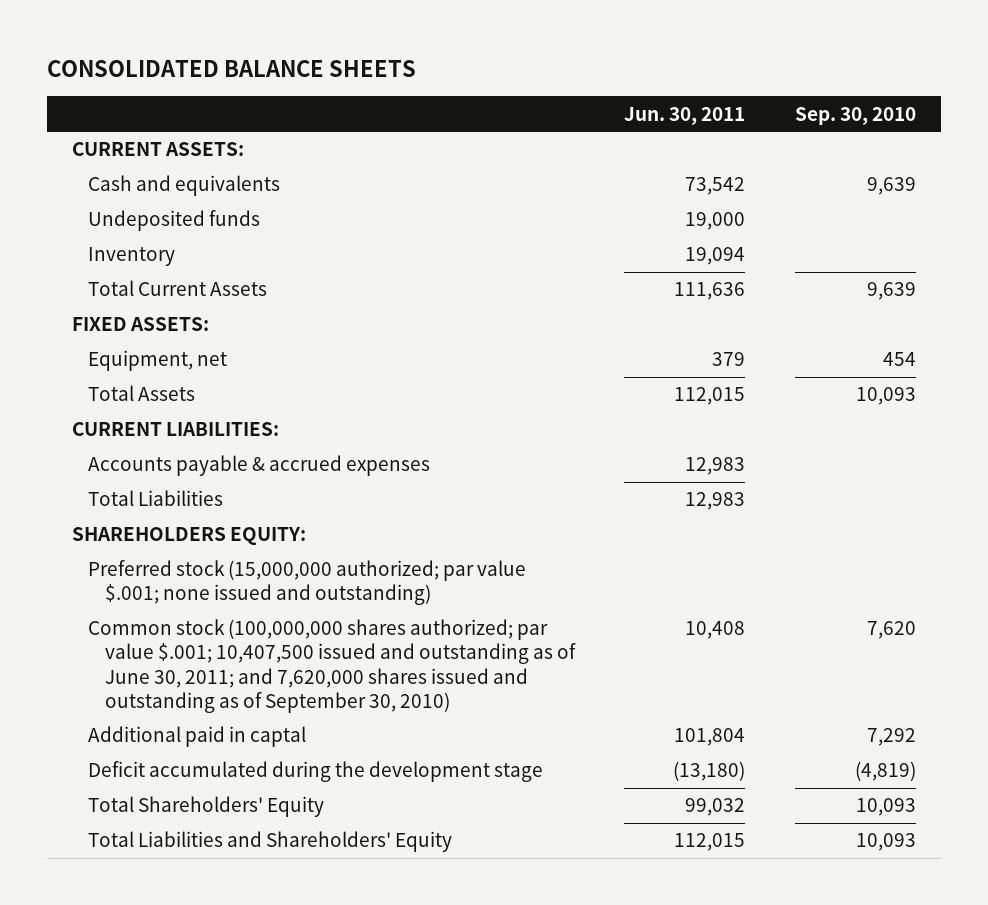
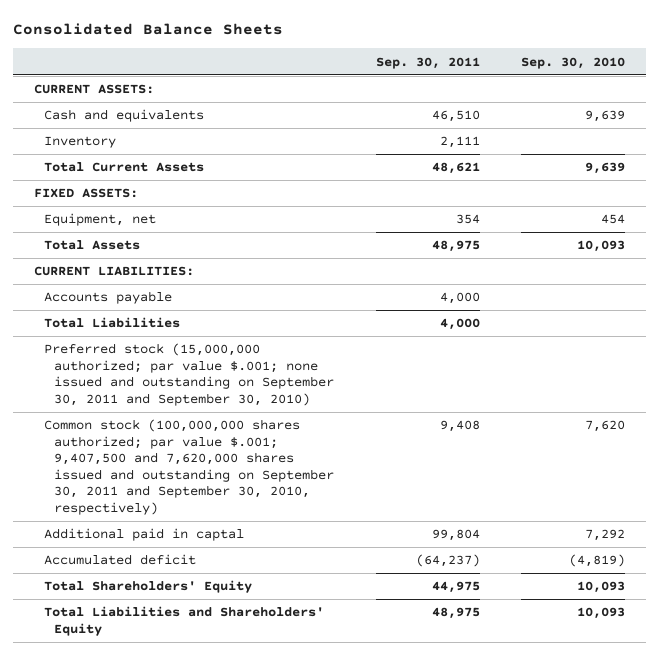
- CONSOLIDATED BALANCE SHEETS
+ Consolidated Balance Sheets
- | Jun. 30, 2011 | Sep. 30, 2010
+ | Sep. 30, 2011 | Sep. 30, 2010
- Undeposited funds | 19,000 |
- Accounts payable & accrued expenses | 12,983 |
+ Accounts payable | 4,000 |
- SHAREHOLDERS EQUITY:
- Preferred stock (15,000,000 authorized; par value $.001; none issued and outstanding)
- Common stock (100,000,000 shares authorized; par value $.001; 10,407,500 issued and outstanding as of June 30, 2011; and 7,620,000 shares issued and outstanding as of September 30, 2010) | 10,408 | 7,620
+ Preferred stock (15,000,000 authorized; par value $.001; none issued and outstanding on September 30, 2011 and September 30, 2010)
+ Common stock (100,000,000 shares authorized; par value $.001; 9,407,500 and 7,620,000 shares issued and outstanding on September 30, 2011 and September 30, 2010, respectively) | 9,408 | 7,620
- Deficit accumulated during the development stage | (13,180) | (4,819)
+ Accumulated deficit | (64,237) | (4,819)

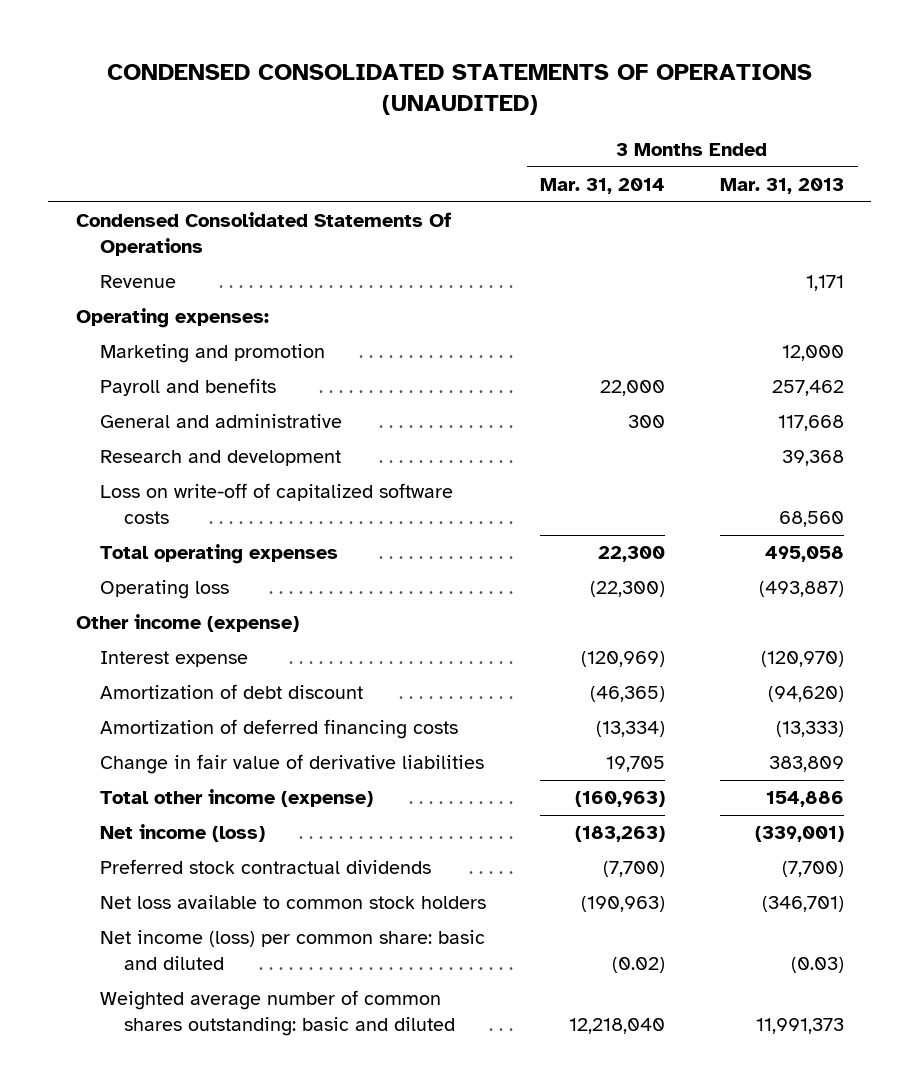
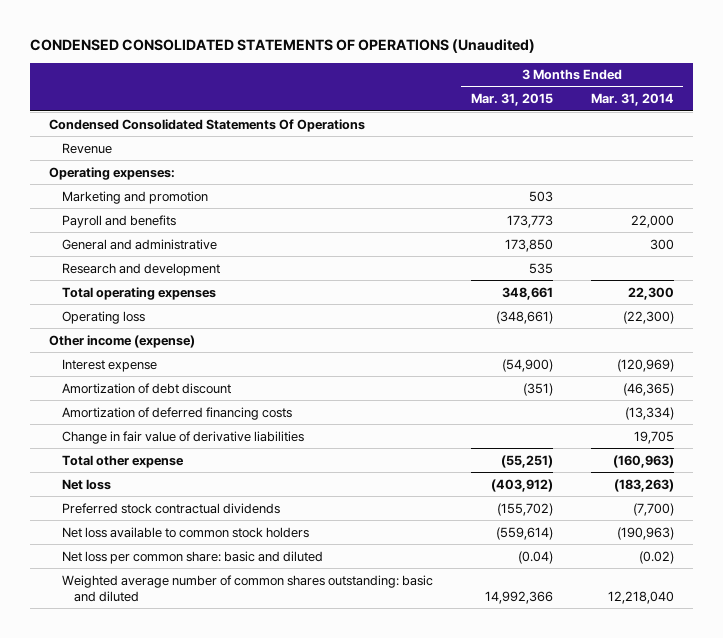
- CONDENSED CONSOLIDATED STATEMENTS OF OPERATIONS (UNAUDITED)
+ CONDENSED CONSOLIDATED STATEMENTS OF OPERATIONS (Unaudited)
- | 3 Months Ended Mar. 31, 2014 | 3 Months Ended Mar. 31, 2013
+ | 3 Months Ended Mar. 31, 2015 | 3 Months Ended Mar. 31, 2014
- Loss on write-off of capitalized software costs | | 68,560
- Total other income (expense) | (160,963) | 154,886
- Net income (loss) | (183,263) | (339,001)
+ Total other expense | (55,251) | (160,963)
+ Net loss | (403,912) | (183,263)
- Net income (loss) per common share: basic and diluted | (0.02) | (0.03)
+ Net loss per common share: basic and diluted | (0.04) | (0.02)

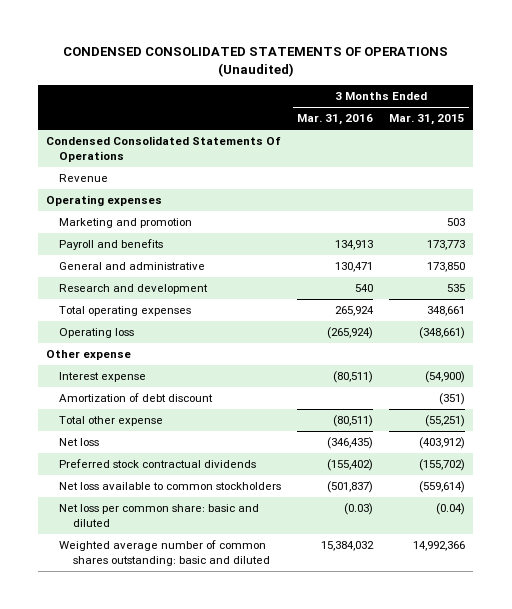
- | 3 Months Ended Mar. 31, 2015 | 3 Months Ended Mar. 31, 2014
+ | 3 Months Ended Mar. 31, 2016 | 3 Months Ended Mar. 31, 2015
- Operating expenses:
+ Operating expenses
- Other income (expense)
+ Other expense
- Amortization of deferred financing costs | | (13,334)
- Change in fair value of derivative liabilities | | 19,705
- Net loss available to common stock holders | (559,614) | (190,963)
+ Net loss available to common stockholders | (501,837) | (559,614)

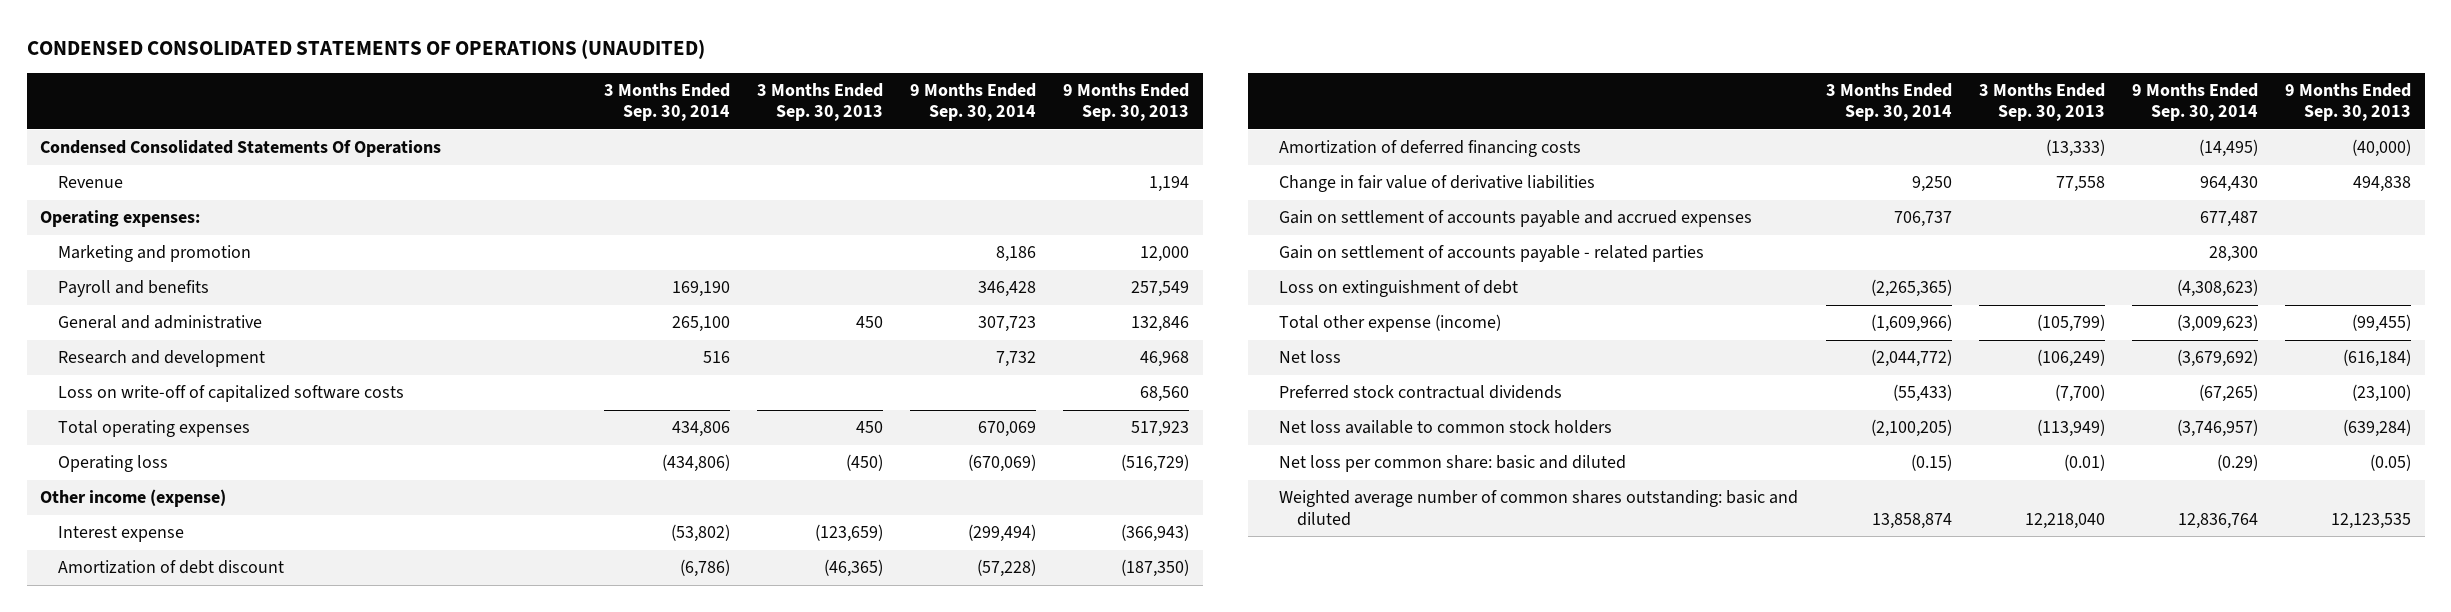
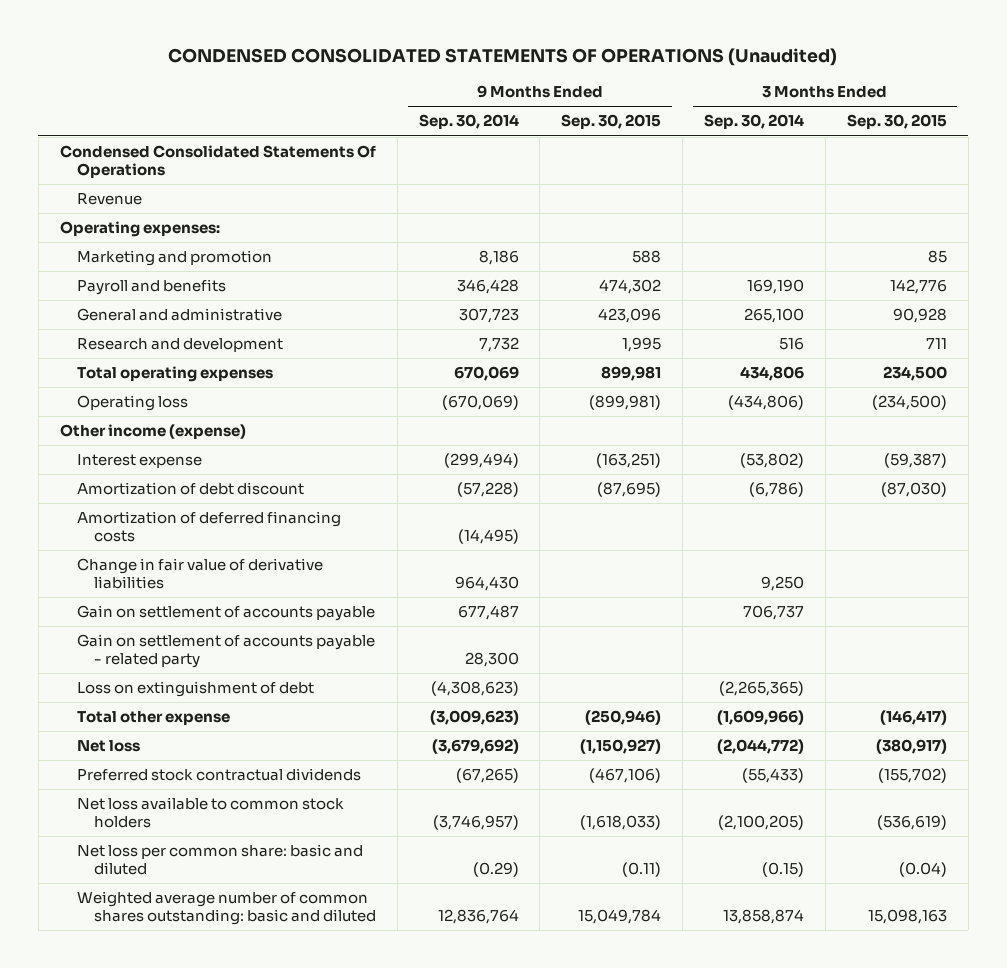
- CONDENSED CONSOLIDATED STATEMENTS OF OPERATIONS (UNAUDITED)
+ CONDENSED CONSOLIDATED STATEMENTS OF OPERATIONS (Unaudited)
- | 3 Months Ended Sep. 30, 2014 | 3 Months Ended Sep. 30, 2013 | 9 Months Ended Sep. 30, 2014 | 9 Months Ended Sep. 30, 2013
+ | 9 Months Ended Sep. 30, 2014 | 9 Months Ended Sep. 30, 2015 | 3 Months Ended Sep. 30, 2014 | 3 Months Ended Sep. 30, 2015
- Loss on write-off of capitalized software costs | | | | 68,560
- Gain on settlement of accounts payable and accrued expenses | 706,737 | | 677,487 |
- Gain on settlement of accounts payable - related parties | | | 28,300 |
+ Gain on settlement of accounts payable | 677,487 | | 706,737 |
+ Gain on settlement of accounts payable - related party | 28,300 | | |
- Total other expense (income) | (1,609,966) | (105,799) | (3,009,623) | (99,455)
+ Total other expense | (3,009,623) | (250,946) | (1,609,966) | (146,417)

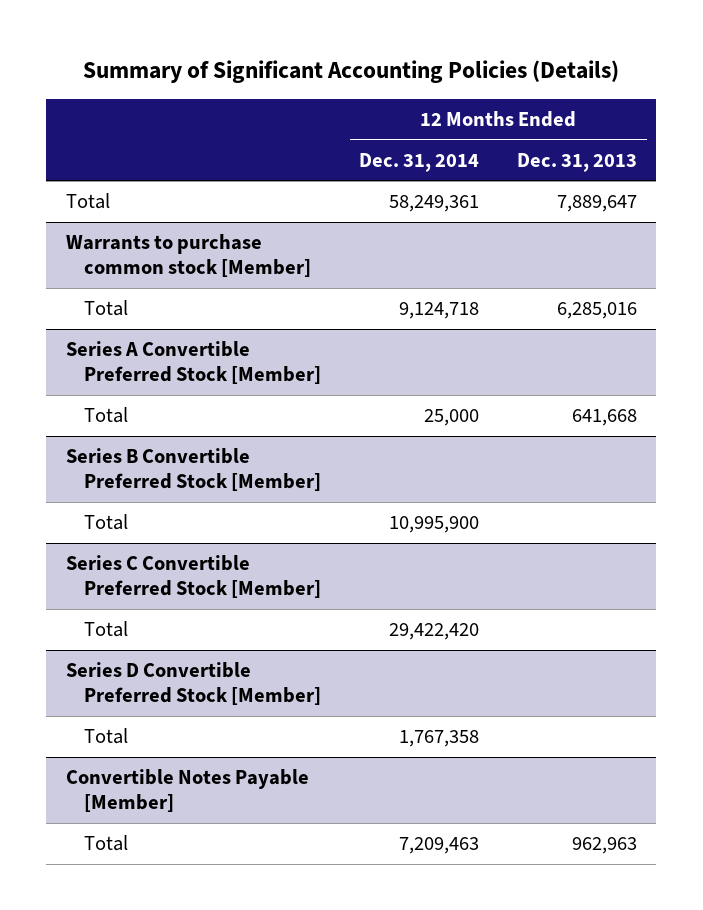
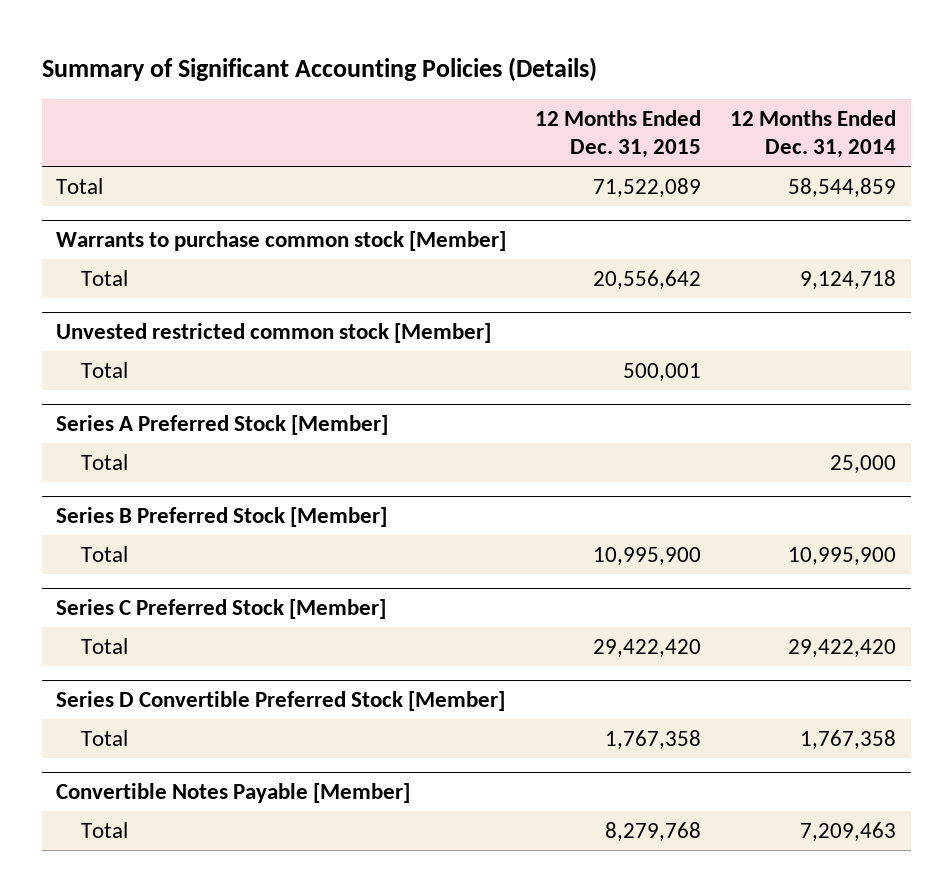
- | 12 Months Ended Dec. 31, 2014 | 12 Months Ended Dec. 31, 2013
+ | 12 Months Ended Dec. 31, 2015 | 12 Months Ended Dec. 31, 2014
- Total | 58,249,361 | 7,889,647
+ Total | 71,522,089 | 58,544,859
- Series A Convertible Preferred Stock [Member]
+ Unvested restricted common stock [Member]
+ Total | 500,001 |
+ Series A Preferred Stock [Member]
- Series B Convertible Preferred Stock [Member]
+ Series B Preferred Stock [Member]
- Series C Convertible Preferred Stock [Member]
+ Series C Preferred Stock [Member]

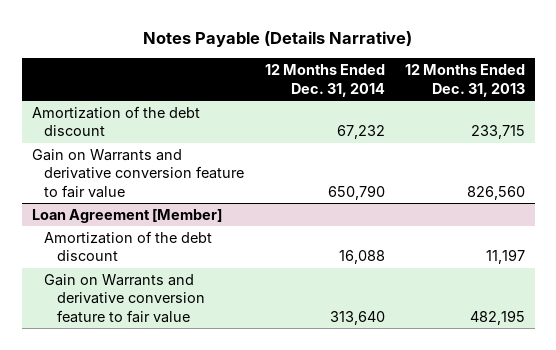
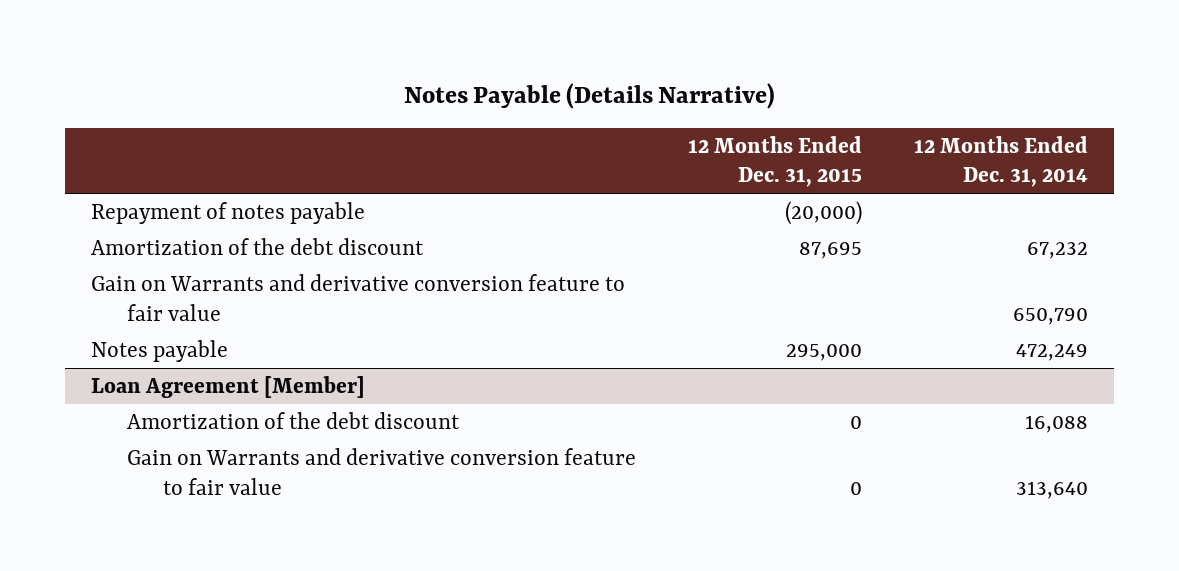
- | 12 Months Ended Dec. 31, 2014 | 12 Months Ended Dec. 31, 2013
+ | 12 Months Ended Dec. 31, 2015 | 12 Months Ended Dec. 31, 2014
+ Repayment of notes payable | (20,000) |
+ Notes payable | 295,000 | 472,249

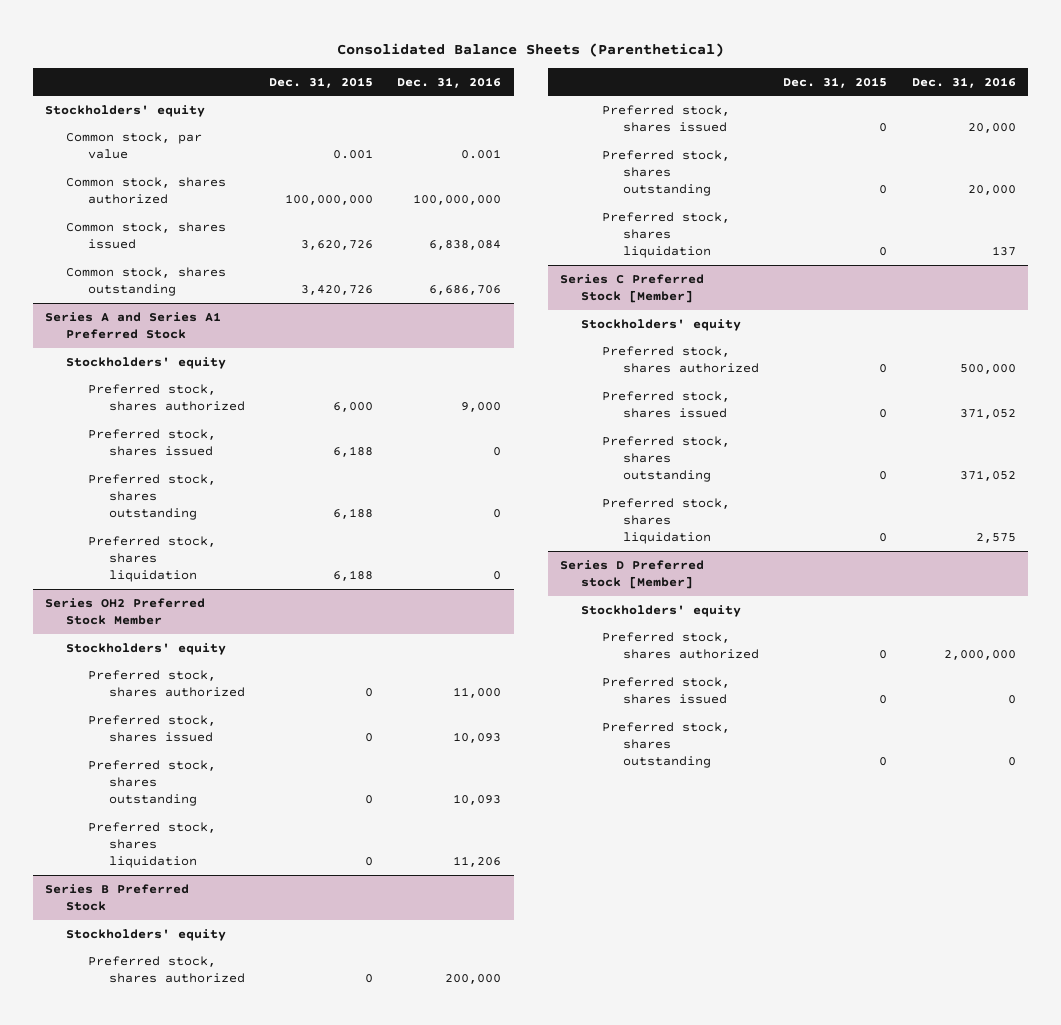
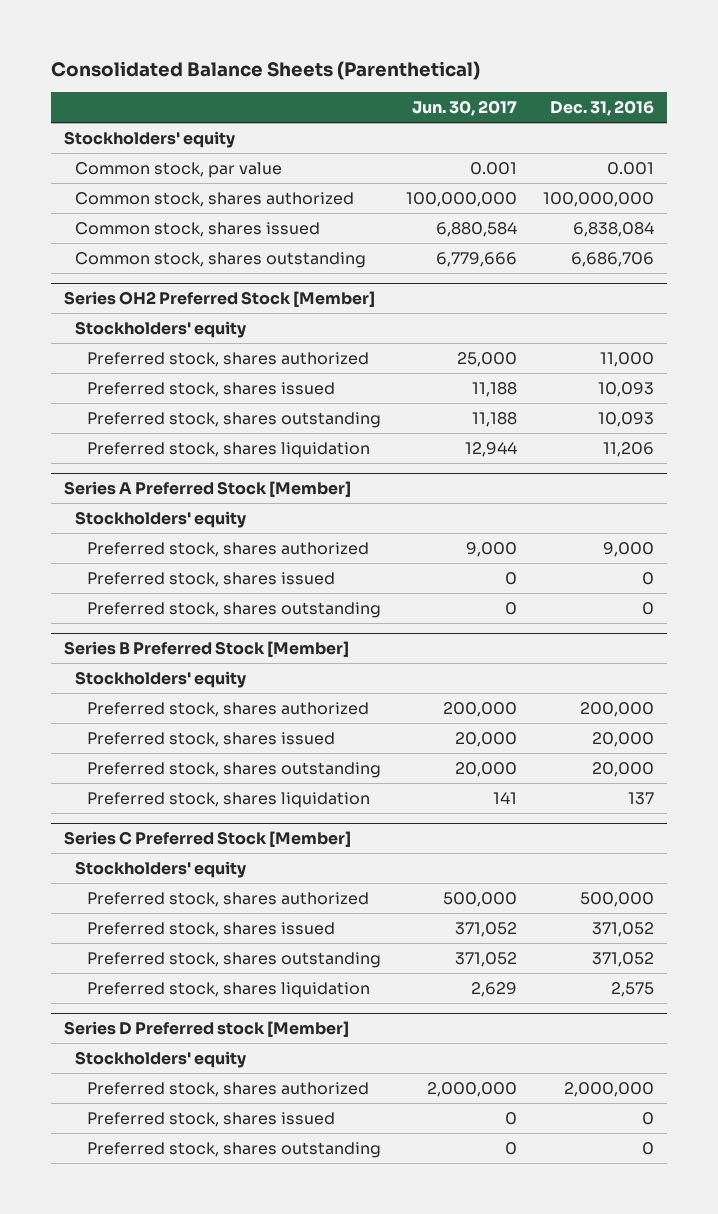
- | Dec. 31, 2015 | Dec. 31, 2016
+ | Jun. 30, 2017 | Dec. 31, 2016
- Series A and Series A1 Preferred Stock
- Stockholders' equity
- Preferred stock, shares authorized | 6,000 | 9,000
- Preferred stock, shares issued | 6,188 | 0
- Preferred stock, shares outstanding | 6,188 | 0
- Preferred stock, shares liquidation | 6,188 | 0
- Series OH2 Preferred Stock Member
+ Series OH2 Preferred Stock [Member]
- Series B Preferred Stock
+ Series A Preferred Stock [Member]
+ Preferred stock, shares authorized | 9,000 | 9,000
+ Preferred stock, shares issued | 0 | 0
+ Preferred stock, shares outstanding | 0 | 0
+ Series B Preferred Stock [Member]
+ Stockholders' equity

